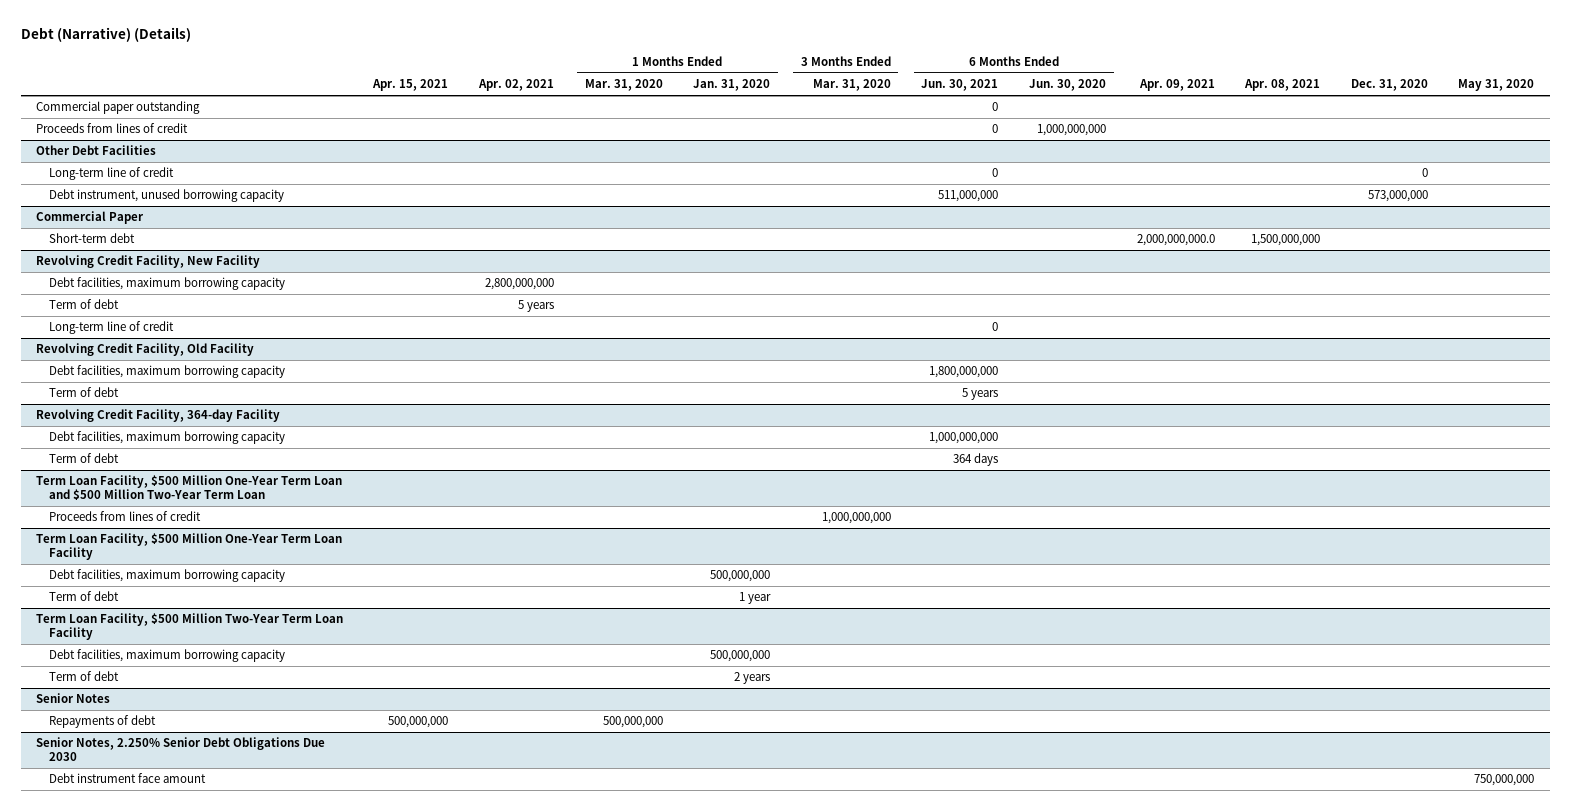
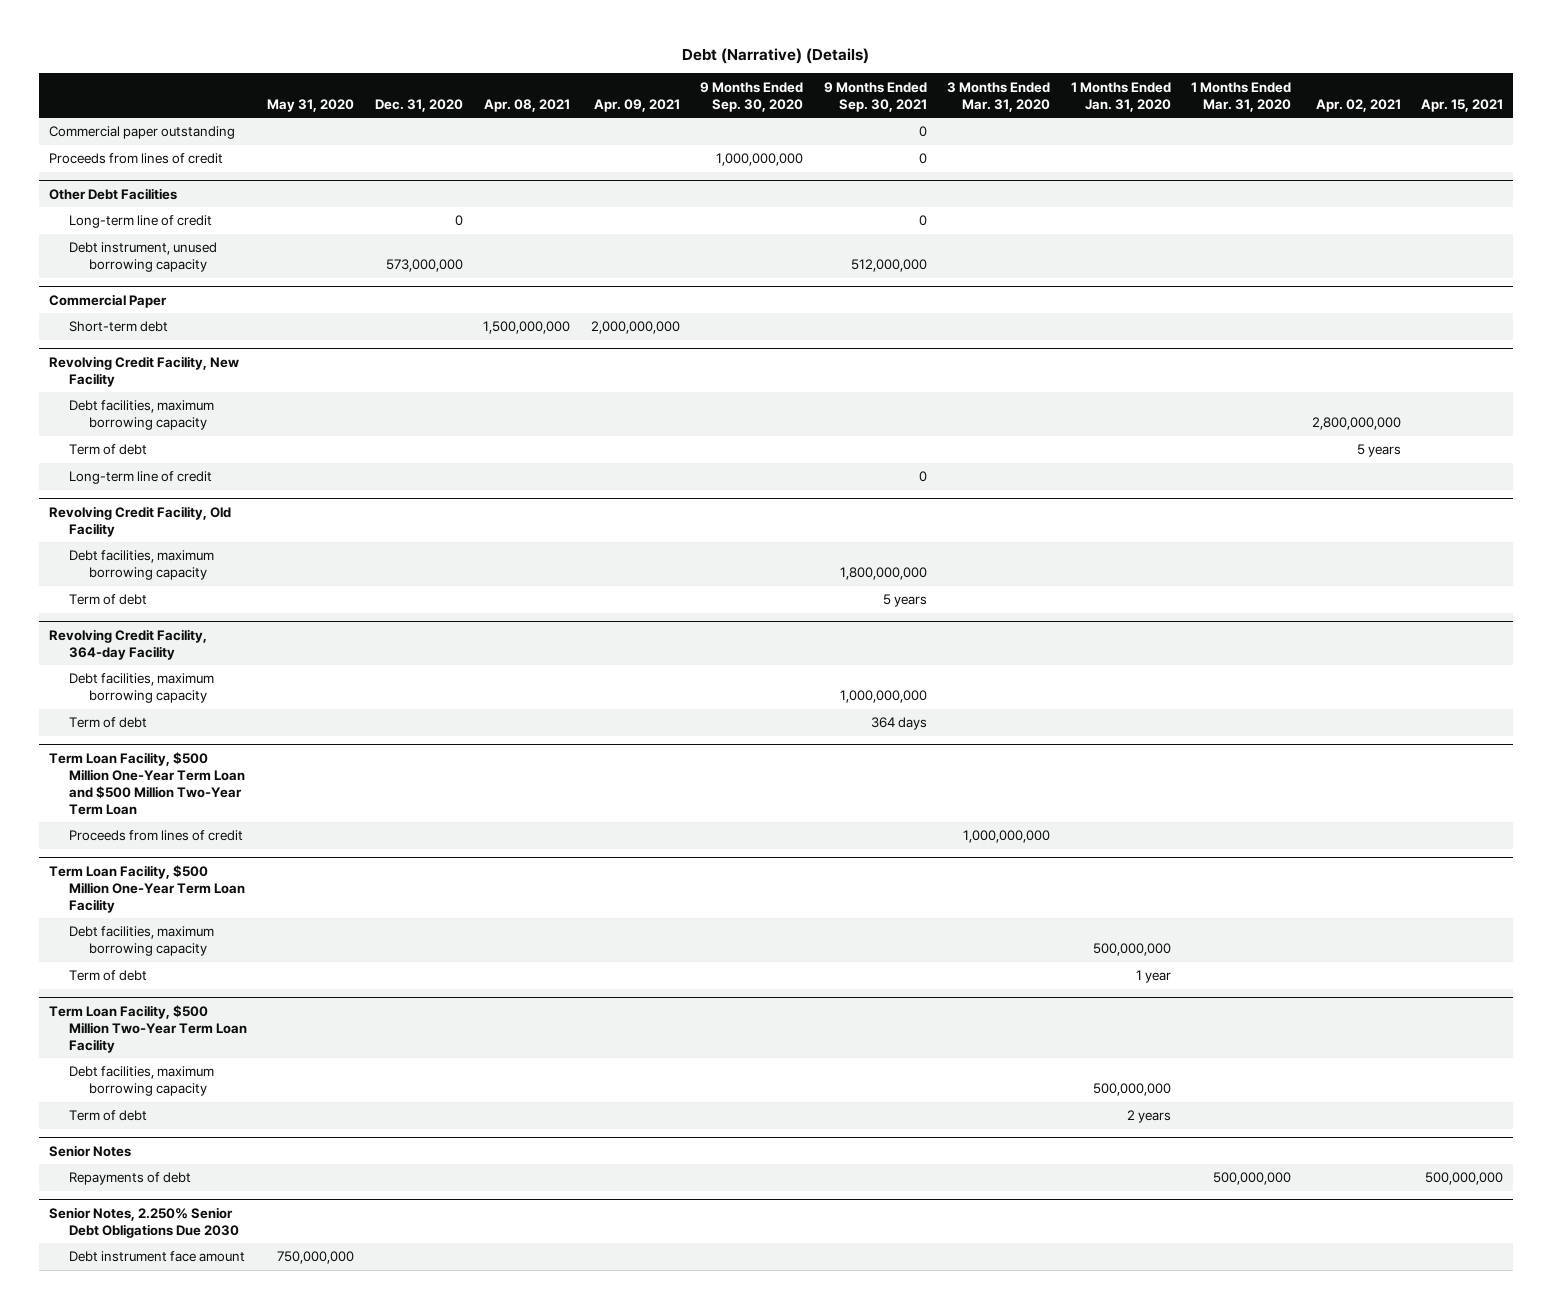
- | Apr. 15, 2021 | Apr. 02, 2021 | 1 Months Ended Mar. 31, 2020 | 1 Months Ended Jan. 31, 2020 | 3 Months Ended Mar. 31, 2020 | 6 Months Ended Jun. 30, 2021 | 6 Months Ended Jun. 30, 2020 | Apr. 09, 2021 | Apr. 08, 2021 | Dec. 31, 2020 | May 31, 2020
+ | May 31, 2020 | Dec. 31, 2020 | Apr. 08, 2021 | Apr. 09, 2021 | 9 Months Ended Sep. 30, 2020 | 9 Months Ended Sep. 30, 2021 | 3 Months Ended Mar. 31, 2020 | 1 Months Ended Jan. 31, 2020 | 1 Months Ended Mar. 31, 2020 | Apr. 02, 2021 | Apr. 15, 2021
@ Commercial Paper
- Short-term debt | | | | | | | | 2,000,000,000.0 | 1,500,000,000 | |
+ Short-term debt | | | 1,500,000,000 | 2,000,000,000 | | | | | | |

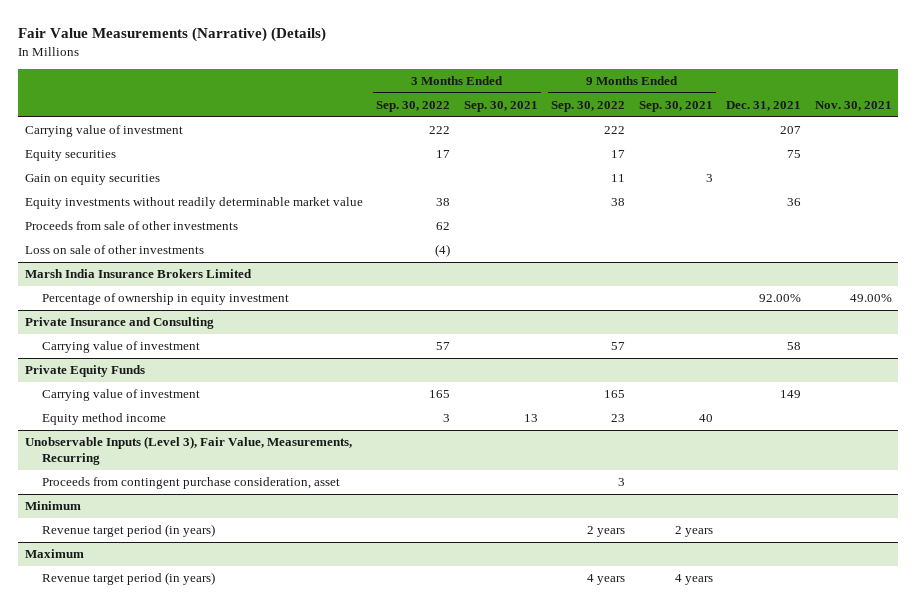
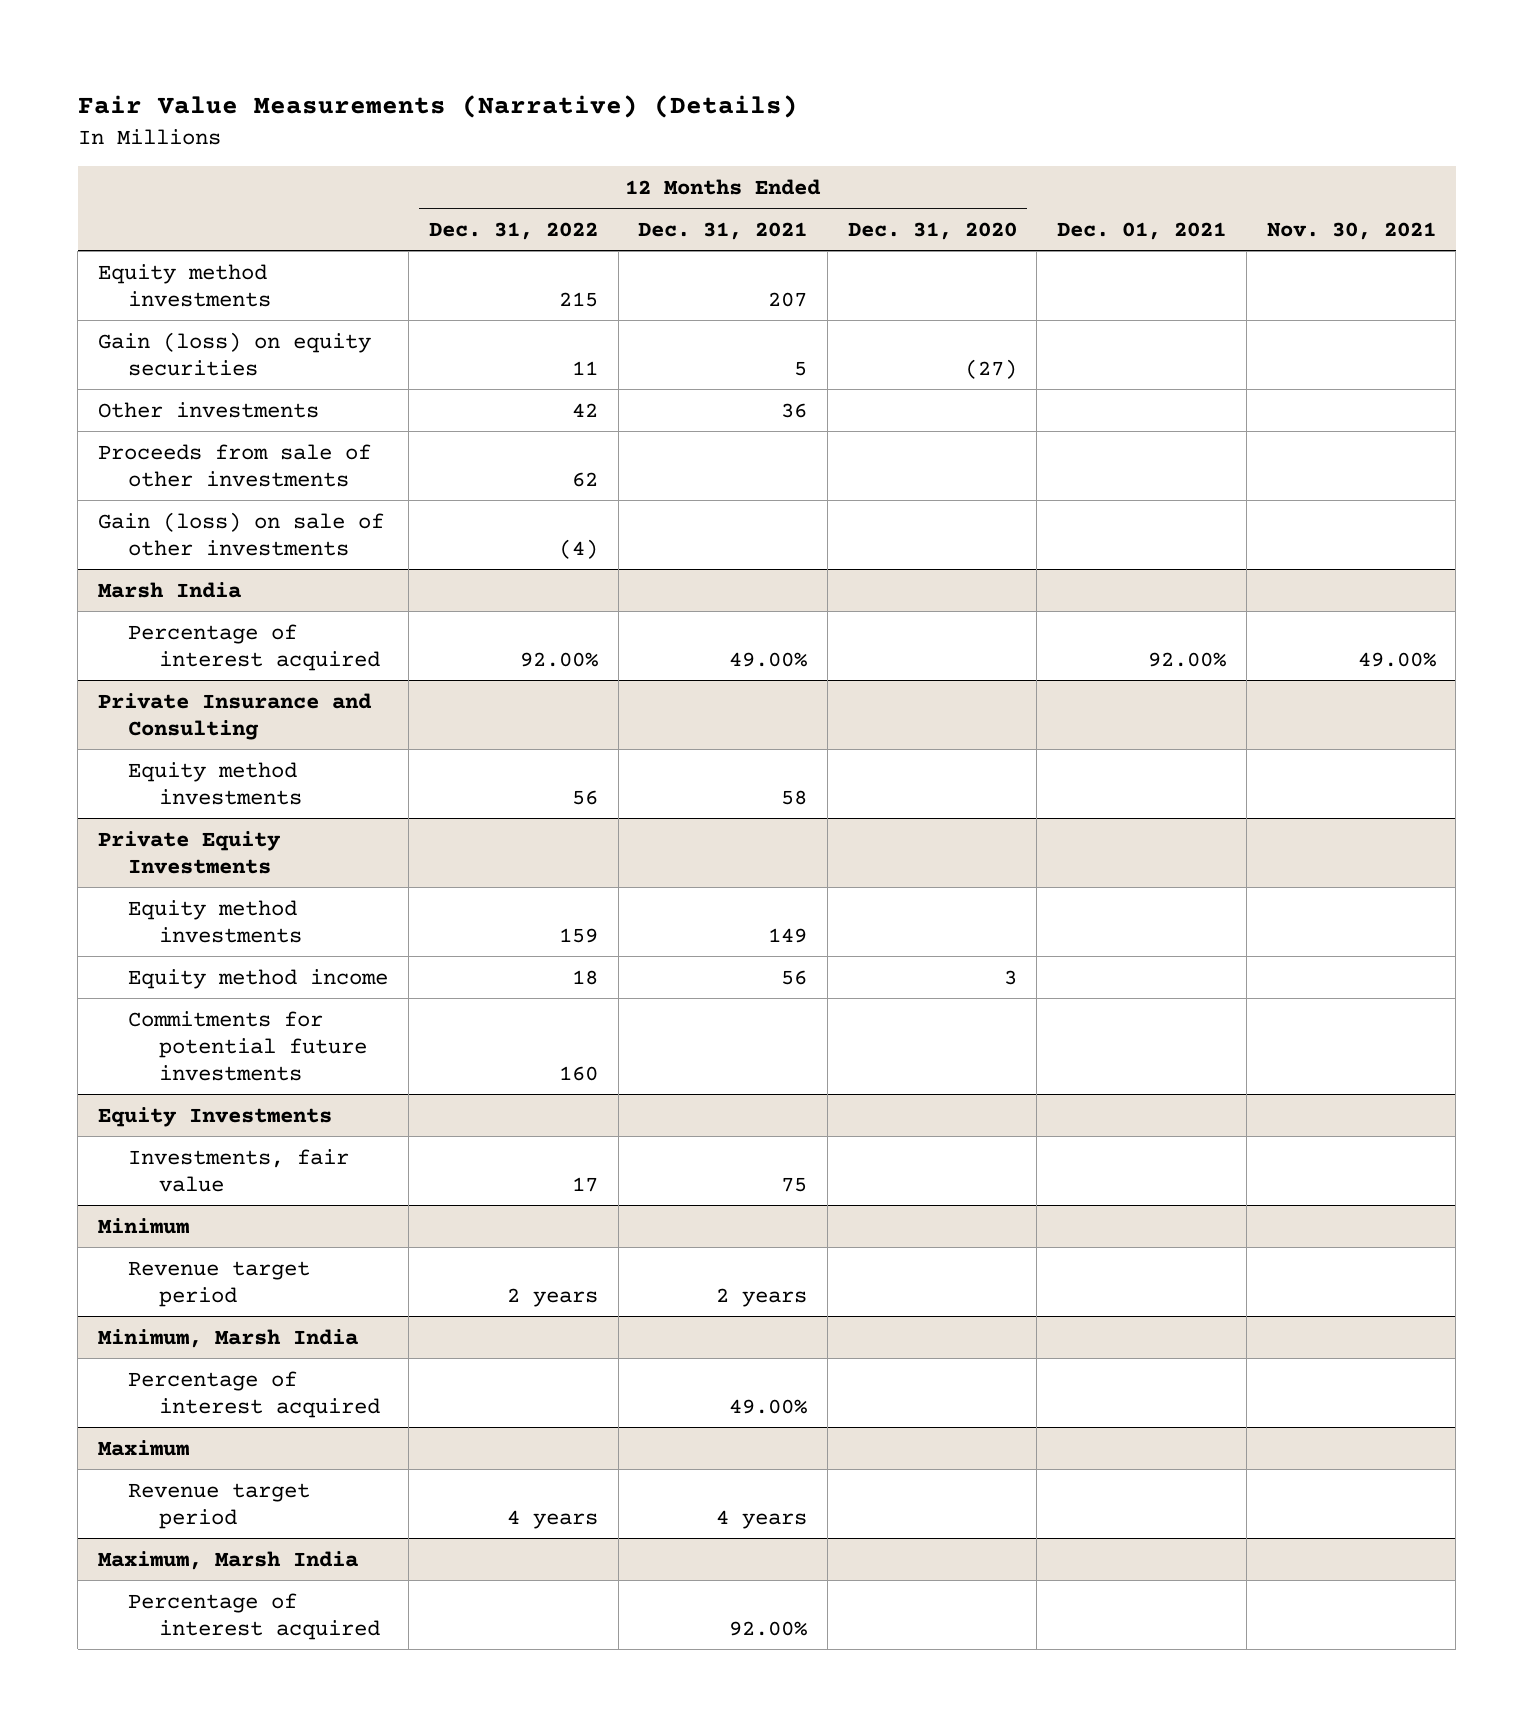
- | 3 Months Ended Sep. 30, 2022 | 3 Months Ended Sep. 30, 2021 | 9 Months Ended Sep. 30, 2022 | 9 Months Ended Sep. 30, 2021 | Dec. 31, 2021 | Nov. 30, 2021
+ | 12 Months Ended Dec. 31, 2022 | 12 Months Ended Dec. 31, 2021 | 12 Months Ended Dec. 31, 2020 | Dec. 01, 2021 | Nov. 30, 2021
- Carrying value of investment | 222 | | 222 | | 207 |
- Equity securities | 17 | | 17 | | 75 |
- Gain on equity securities | | | 11 | 3 | |
- Equity investments without readily determinable market value | 38 | | 38 | | 36 |
+ Equity method investments | 215 | 207 | | |
+ Gain (loss) on equity securities | 11 | 5 | (27) | |
+ Other investments | 42 | 36 | | |
- Loss on sale of other investments | (4) | | | | |
- Marsh India Insurance Brokers Limited
- Percentage of ownership in equity investment | | | | | 92.00% | 49.00%
+ Gain (loss) on sale of other investments | (4) | | | |
+ Marsh India
+ Percentage of interest acquired | 92.00% | 49.00% | | 92.00% | 49.00%
@ Private Insurance and Consulting
- Carrying value of investment | 57 | | 57 | | 58 |
- Private Equity Funds
- Carrying value of investment | 165 | | 165 | | 149 |
@ Private Insurance and Consulting
+ Equity method investments | 56 | 58 | | |
+ Private Equity Investments
+ Equity method investments | 159 | 149 | | |
- Unobservable Inputs (Level 3), Fair Value, Measurements, Recurring
- Proceeds from contingent purchase consideration, asset | | | 3 | | |
+ Commitments for potential future investments | 160 | | | |
+ Equity Investments
+ Investments, fair value | 17 | 75 | | |
@ Minimum
- Revenue target period (in years) | | | 2 years | 2 years | |
+ Revenue target period | 2 years | 2 years | | |
+ Minimum, Marsh India
+ Percentage of interest acquired | | 49.00% | | |
@ Maximum
- Revenue target period (in years) | | | 4 years | 4 years | |
+ Revenue target period | 4 years | 4 years | | |
+ Maximum, Marsh India
+ Percentage of interest acquired | | 92.00% | | |

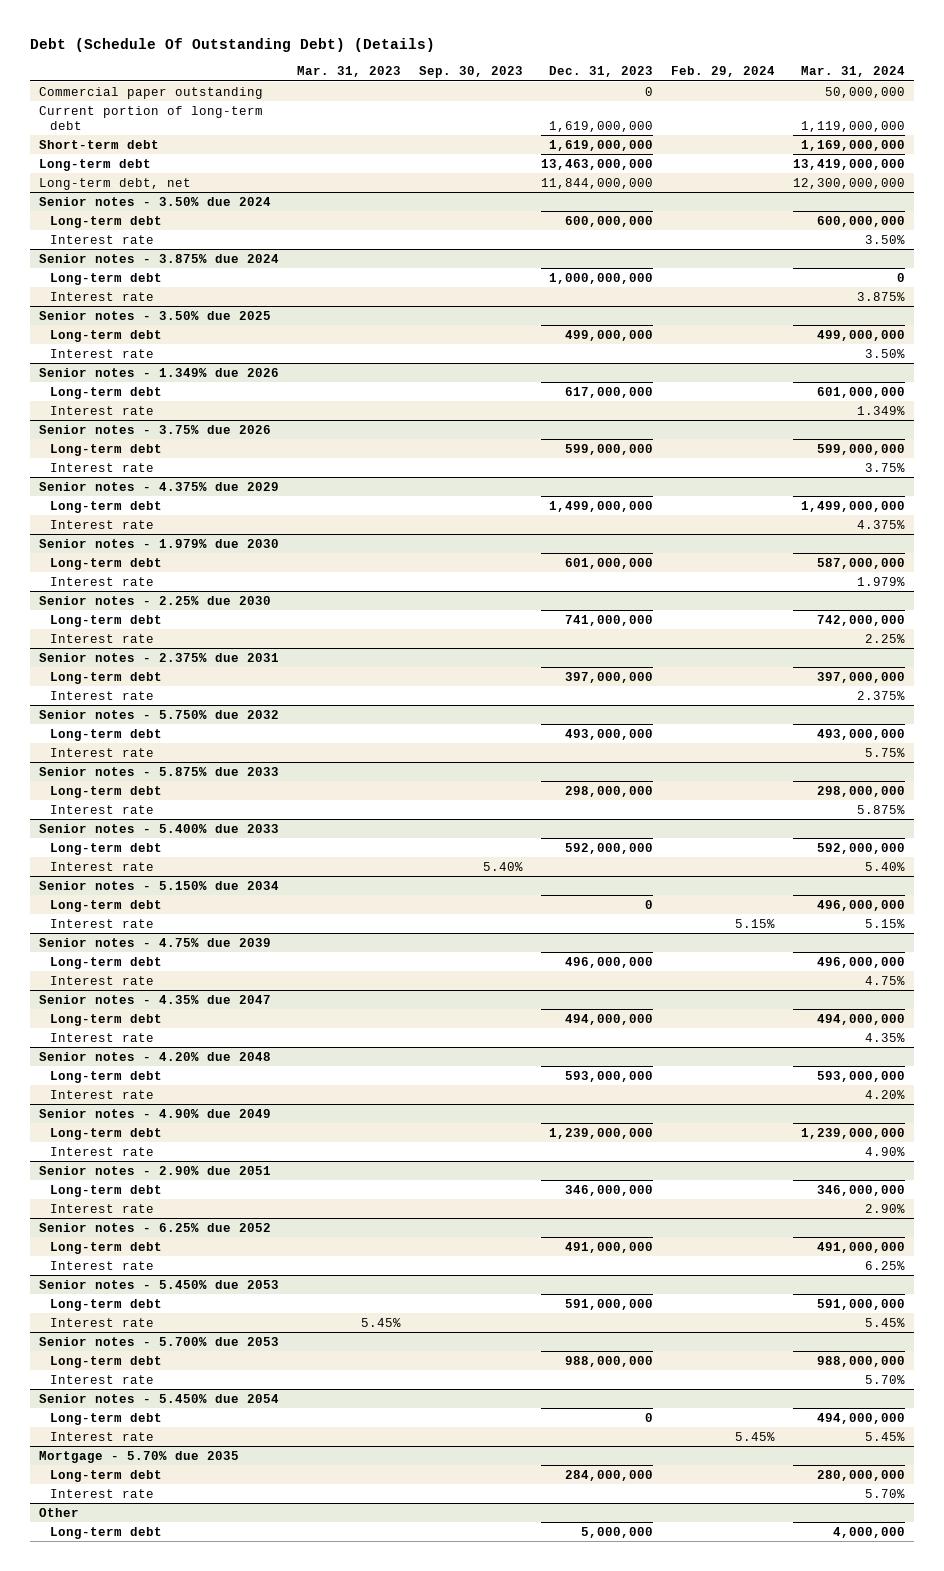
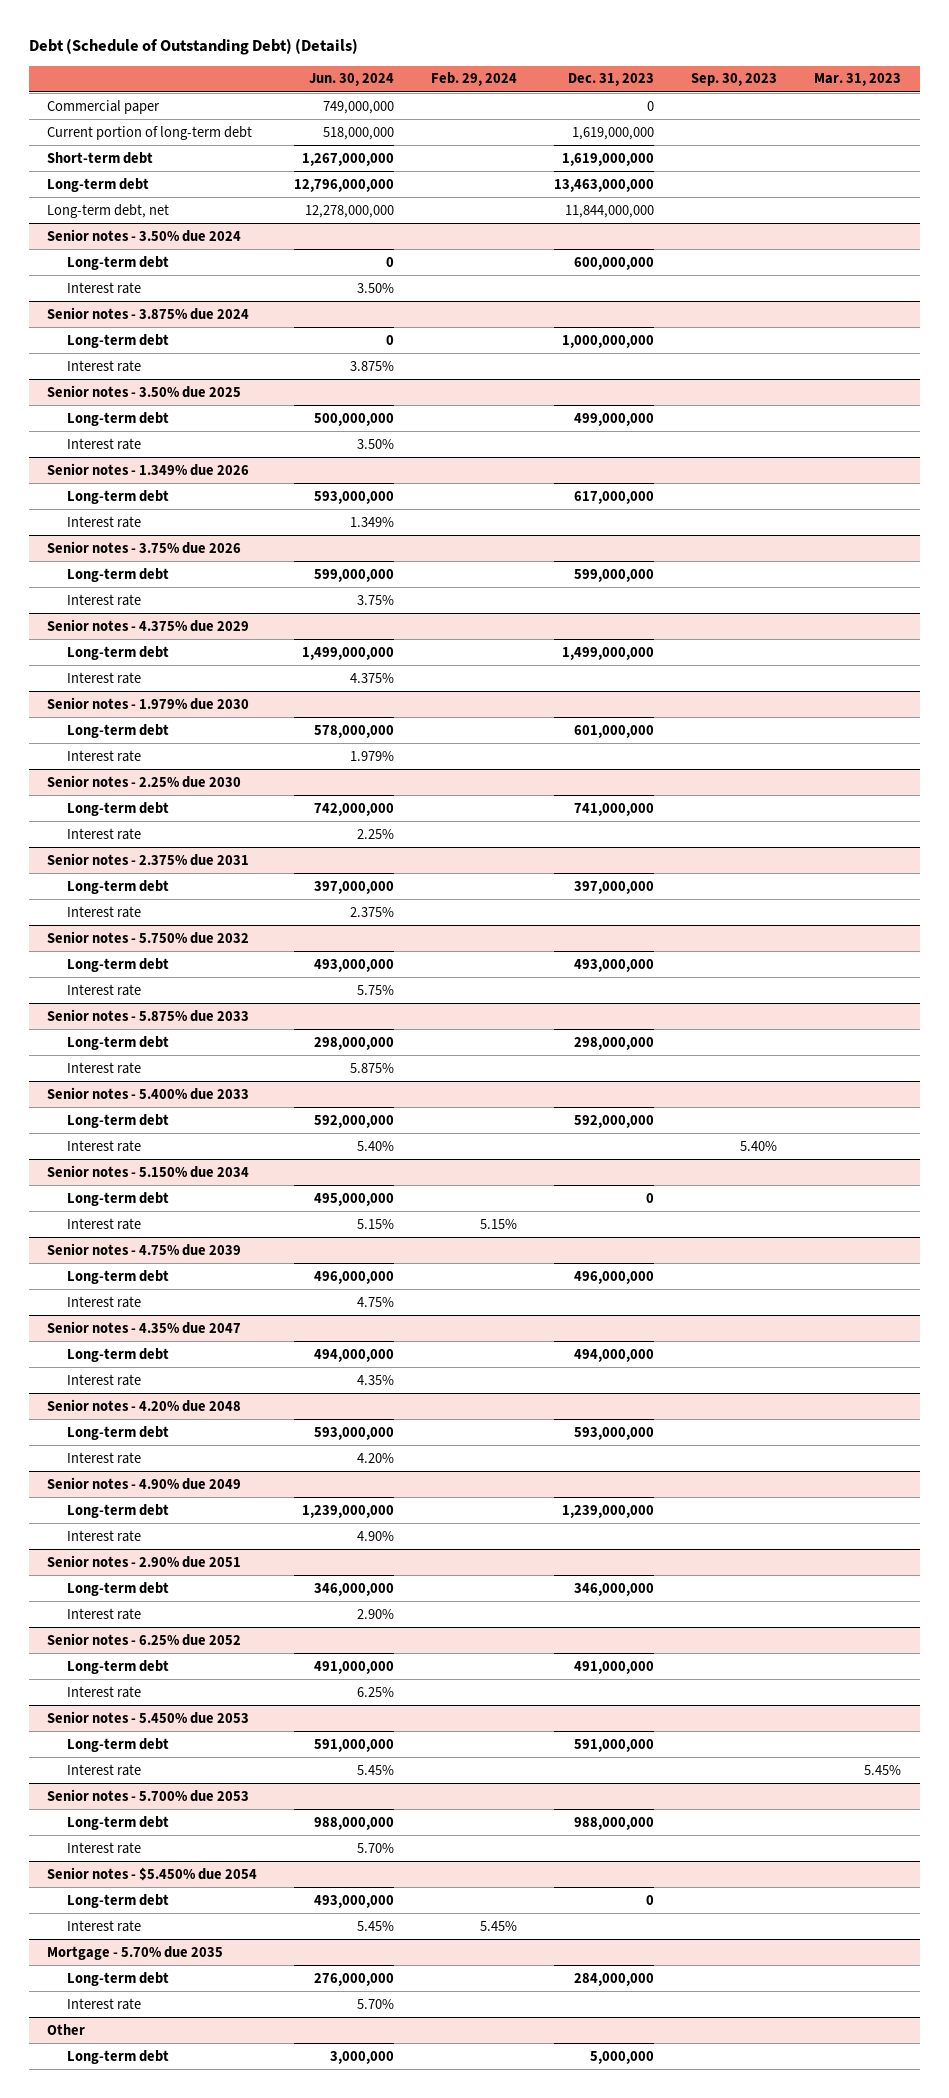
- Debt (Schedule Of Outstanding Debt) (Details)
+ Debt (Schedule of Outstanding Debt) (Details)
- | Mar. 31, 2023 | Sep. 30, 2023 | Dec. 31, 2023 | Feb. 29, 2024 | Mar. 31, 2024
+ | Jun. 30, 2024 | Feb. 29, 2024 | Dec. 31, 2023 | Sep. 30, 2023 | Mar. 31, 2023
- Commercial paper outstanding | | | 0 | | 50,000,000
+ Commercial paper | 749,000,000 | | 0 | |
- Senior notes - 5.450% due 2054
+ Senior notes - $5.450% due 2054

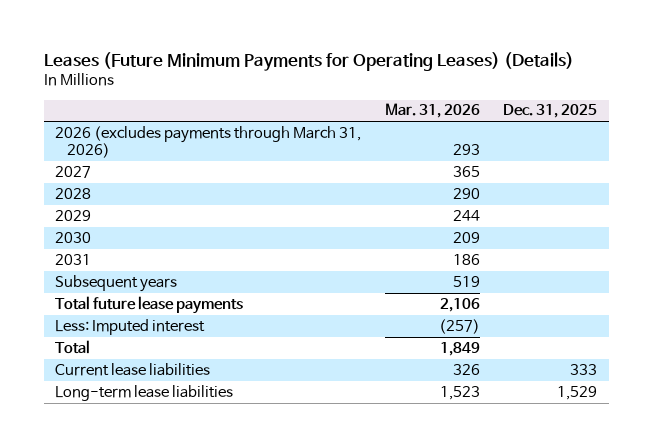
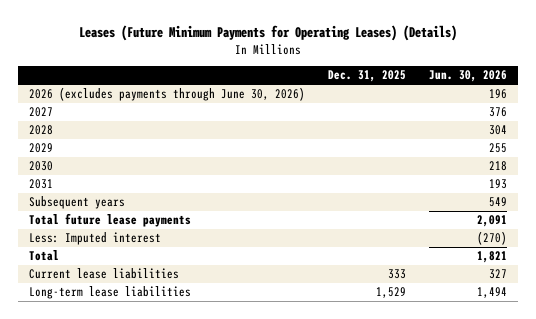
- | Mar. 31, 2026 | Dec. 31, 2025
+ | Dec. 31, 2025 | Jun. 30, 2026
- 2026 (excludes payments through March 31, 2026) | 293 |
+ 2026 (excludes payments through June 30, 2026) | | 196

